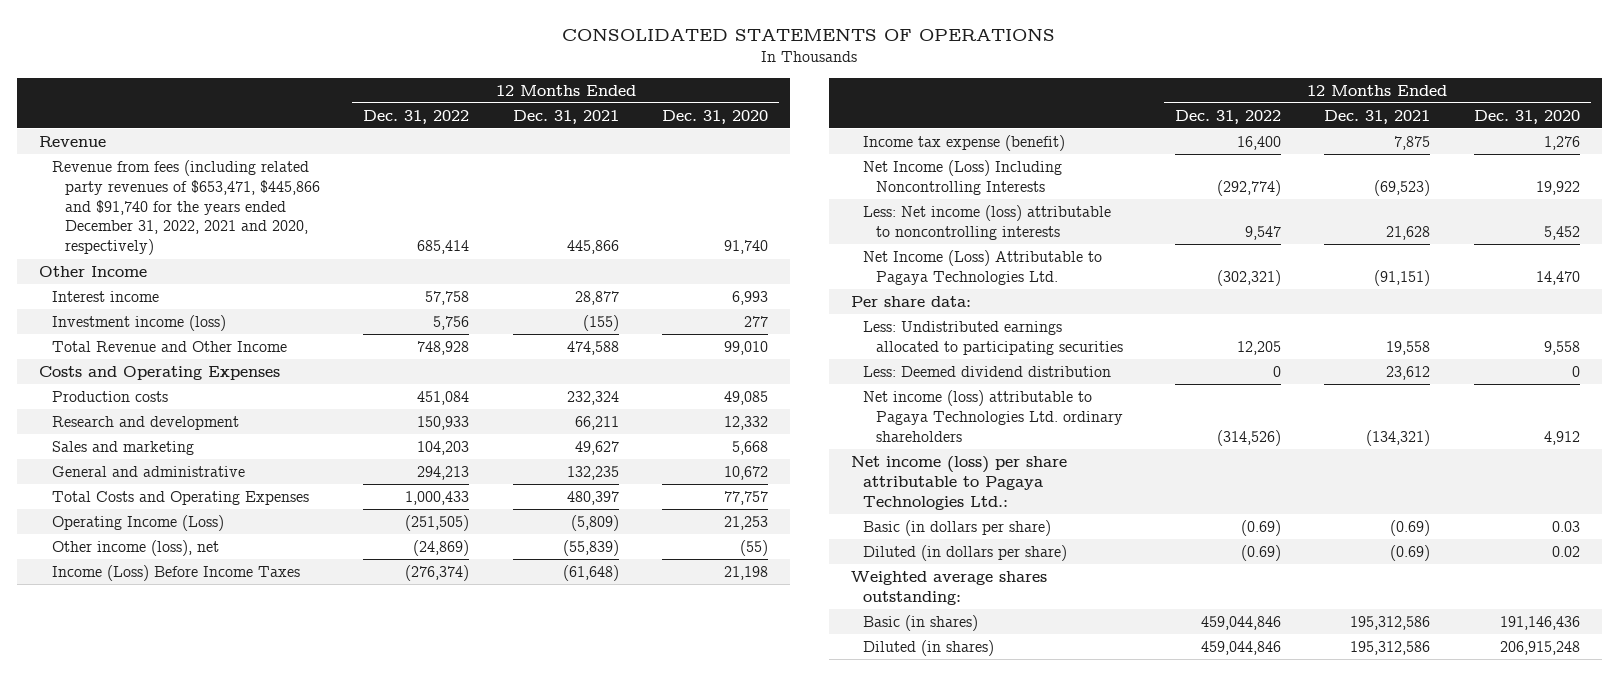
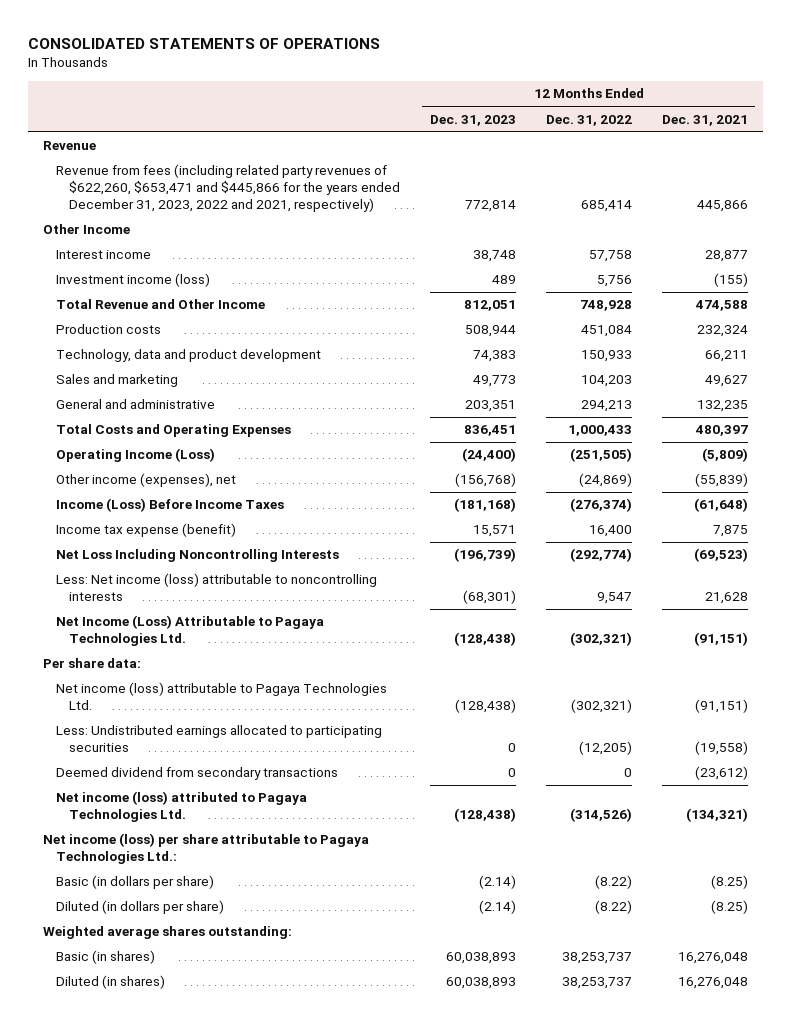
- | 12 Months Ended Dec. 31, 2022 | 12 Months Ended Dec. 31, 2021 | 12 Months Ended Dec. 31, 2020
+ | 12 Months Ended Dec. 31, 2023 | 12 Months Ended Dec. 31, 2022 | 12 Months Ended Dec. 31, 2021
- Revenue from fees (including related party revenues of $653,471, $445,866 and $91,740 for the years ended December 31, 2022, 2021 and 2020, respectively) | 685,414 | 445,866 | 91,740
+ Revenue from fees (including related party revenues of $622,260, $653,471 and $445,866 for the years ended December 31, 2023, 2022 and 2021, respectively) | 772,814 | 685,414 | 445,866
- Costs and Operating Expenses
- Research and development | 150,933 | 66,211 | 12,332
+ Technology, data and product development | 74,383 | 150,933 | 66,211
- Other income (loss), net | (24,869) | (55,839) | (55)
+ Other income (expenses), net | (156,768) | (24,869) | (55,839)
- Net Income (Loss) Including Noncontrolling Interests | (292,774) | (69,523) | 19,922
+ Net Loss Including Noncontrolling Interests | (196,739) | (292,774) | (69,523)
- Less: Undistributed earnings allocated to participating securities | 12,205 | 19,558 | 9,558
- Less: Deemed dividend distribution | 0 | 23,612 | 0
- Net income (loss) attributable to Pagaya Technologies Ltd. ordinary shareholders | (314,526) | (134,321) | 4,912
+ Net income (loss) attributable to Pagaya Technologies Ltd. | (128,438) | (302,321) | (91,151)
+ Less: Undistributed earnings allocated to participating securities | 0 | (12,205) | (19,558)
+ Deemed dividend from secondary transactions | 0 | 0 | (23,612)
+ Net income (loss) attributed to Pagaya Technologies Ltd. | (128,438) | (314,526) | (134,321)
- Basic (in dollars per share) | (0.69) | (0.69) | 0.03
- Diluted (in dollars per share) | (0.69) | (0.69) | 0.02
+ Basic (in dollars per share) | (2.14) | (8.22) | (8.25)
+ Diluted (in dollars per share) | (2.14) | (8.22) | (8.25)
- Basic (in shares) | 459,044,846 | 195,312,586 | 191,146,436
- Diluted (in shares) | 459,044,846 | 195,312,586 | 206,915,248
+ Basic (in shares) | 60,038,893 | 38,253,737 | 16,276,048
+ Diluted (in shares) | 60,038,893 | 38,253,737 | 16,276,048

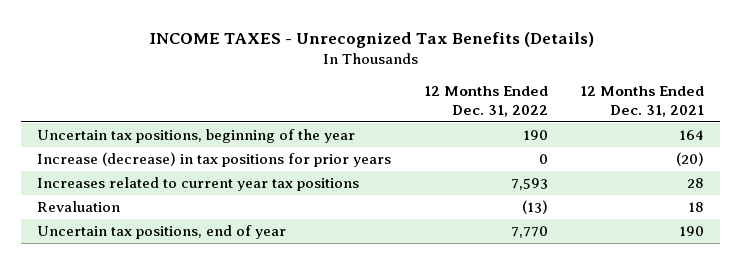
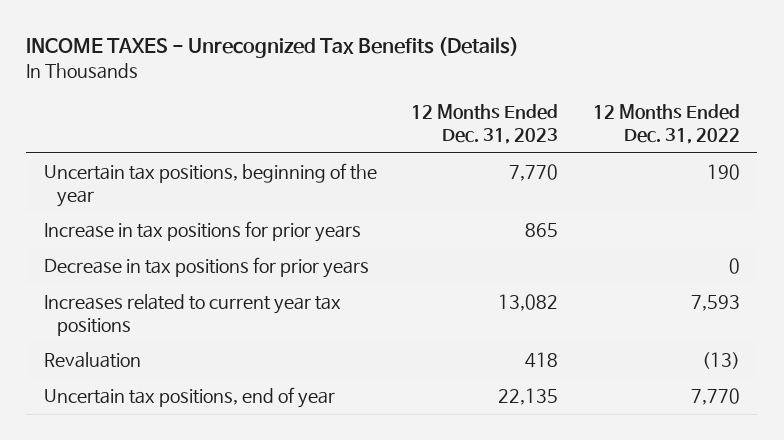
- | 12 Months Ended Dec. 31, 2022 | 12 Months Ended Dec. 31, 2021
+ | 12 Months Ended Dec. 31, 2023 | 12 Months Ended Dec. 31, 2022
- Increase (decrease) in tax positions for prior years | 0 | (20)
+ Increase in tax positions for prior years | 865 |
+ Decrease in tax positions for prior years | | 0

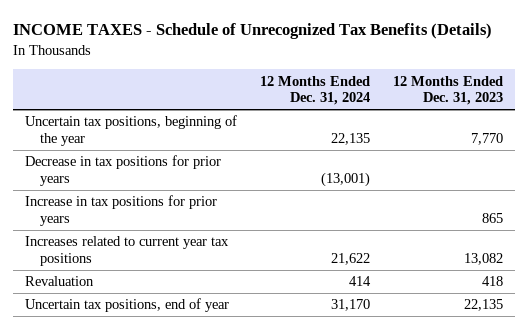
- INCOME TAXES - Unrecognized Tax Benefits (Details)
+ INCOME TAXES - Schedule of Unrecognized Tax Benefits (Details)
- | 12 Months Ended Dec. 31, 2023 | 12 Months Ended Dec. 31, 2022
+ | 12 Months Ended Dec. 31, 2024 | 12 Months Ended Dec. 31, 2023
moved down: Increase in tax positions for prior years | | 865

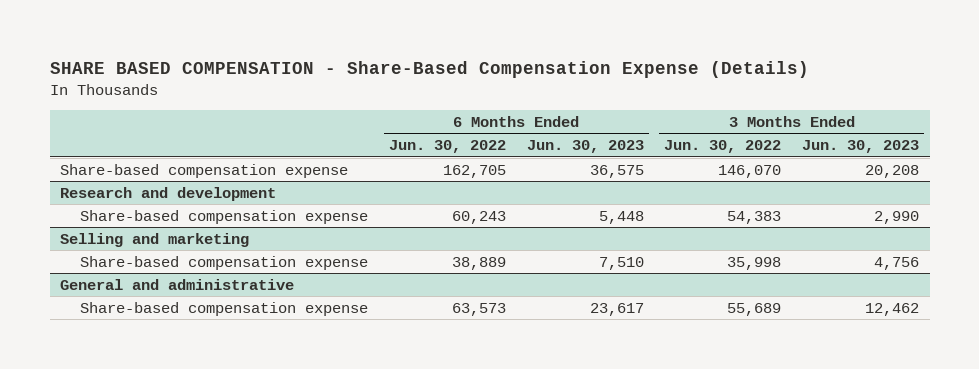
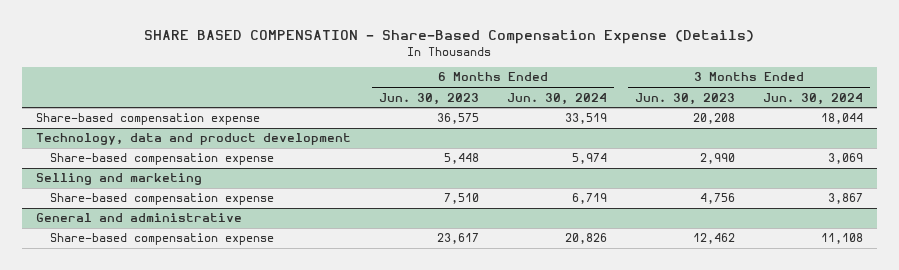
- | 6 Months Ended Jun. 30, 2022 | 6 Months Ended Jun. 30, 2023 | 3 Months Ended Jun. 30, 2022 | 3 Months Ended Jun. 30, 2023
+ | 6 Months Ended Jun. 30, 2023 | 6 Months Ended Jun. 30, 2024 | 3 Months Ended Jun. 30, 2023 | 3 Months Ended Jun. 30, 2024
- Research and development
+ Technology, data and product development

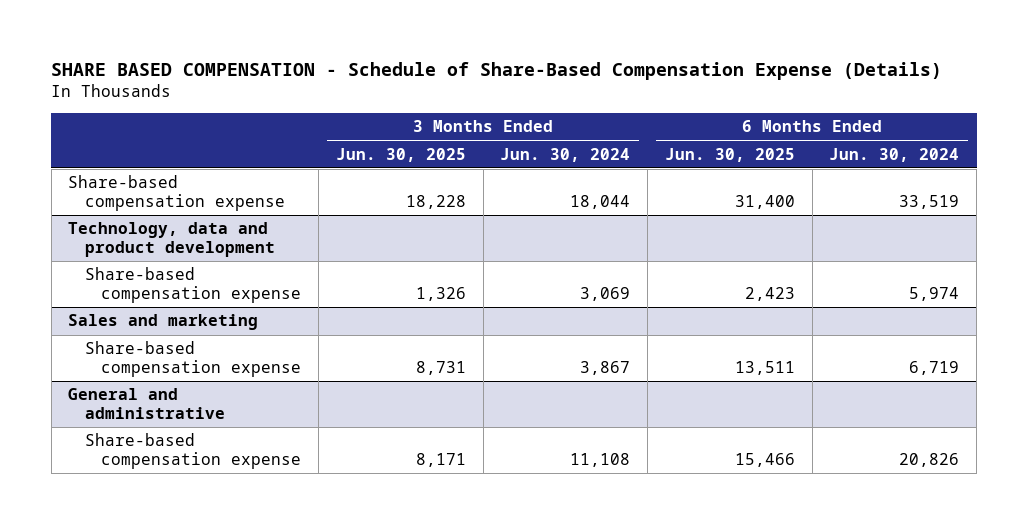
- SHARE BASED COMPENSATION - Share-Based Compensation Expense (Details)
+ SHARE BASED COMPENSATION - Schedule of Share-Based Compensation Expense (Details)
- | 6 Months Ended Jun. 30, 2023 | 6 Months Ended Jun. 30, 2024 | 3 Months Ended Jun. 30, 2023 | 3 Months Ended Jun. 30, 2024
+ | 3 Months Ended Jun. 30, 2025 | 3 Months Ended Jun. 30, 2024 | 6 Months Ended Jun. 30, 2025 | 6 Months Ended Jun. 30, 2024
- Selling and marketing
+ Sales and marketing

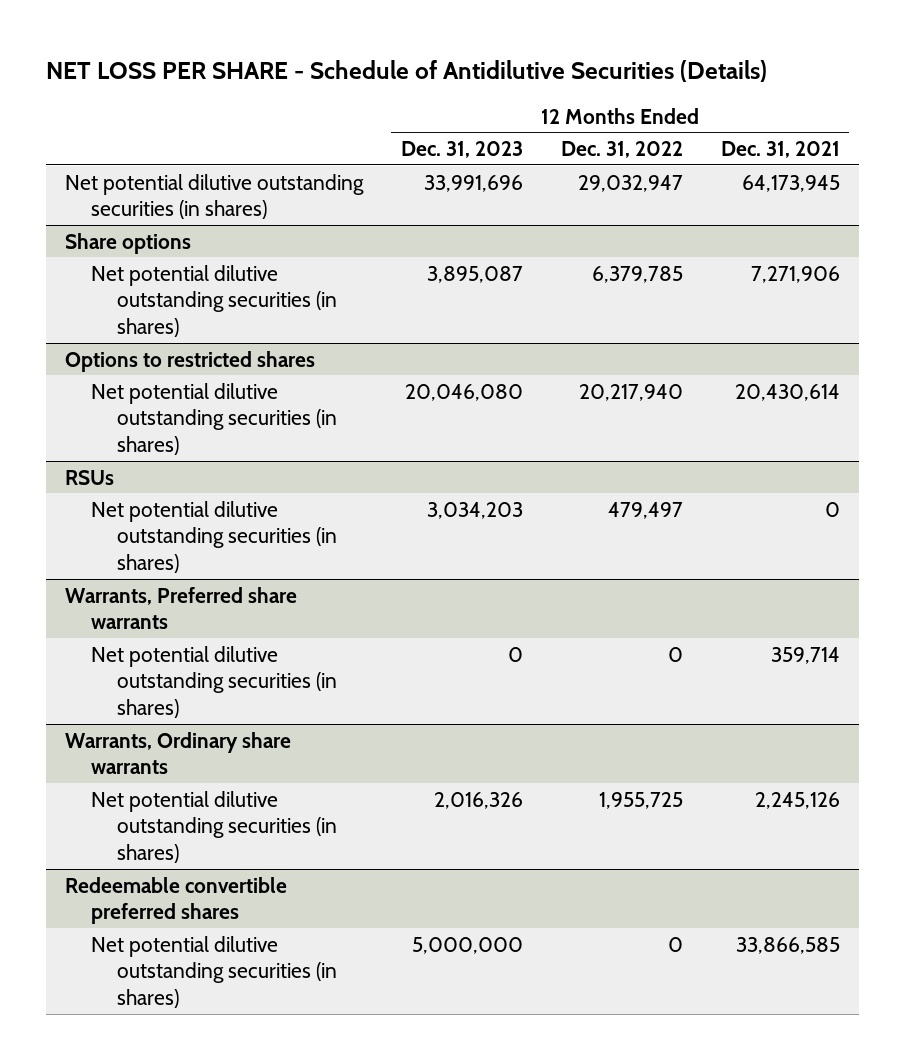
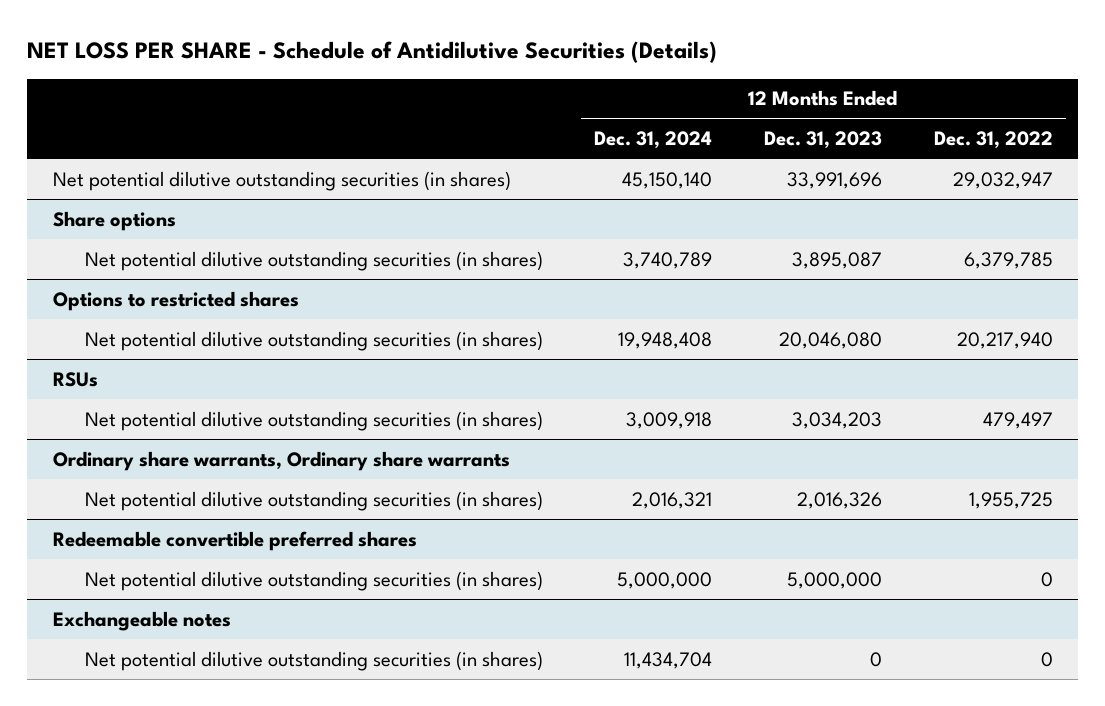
- | 12 Months Ended Dec. 31, 2023 | 12 Months Ended Dec. 31, 2022 | 12 Months Ended Dec. 31, 2021
+ | 12 Months Ended Dec. 31, 2024 | 12 Months Ended Dec. 31, 2023 | 12 Months Ended Dec. 31, 2022
- Warrants, Preferred share warrants
- Net potential dilutive outstanding securities (in shares) | 0 | 0 | 359,714
- Warrants, Ordinary share warrants
+ Ordinary share warrants, Ordinary share warrants
+ Exchangeable notes
+ Net potential dilutive outstanding securities (in shares) | 11,434,704 | 0 | 0

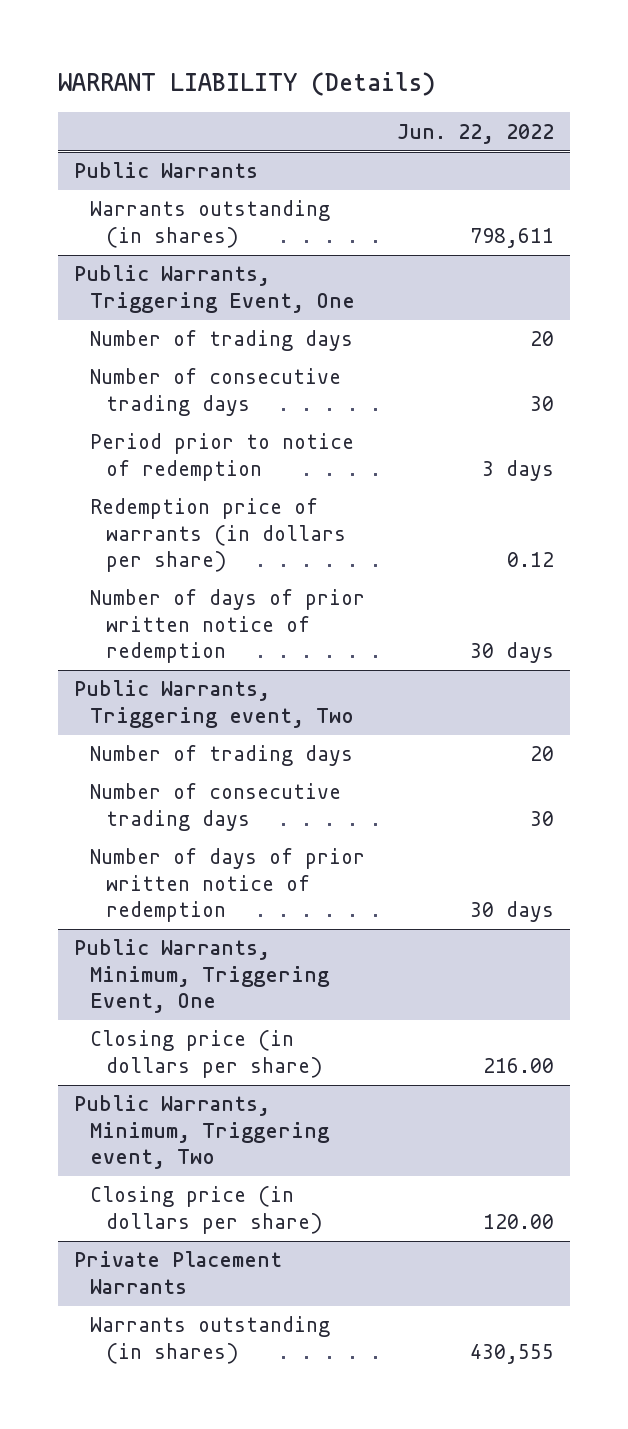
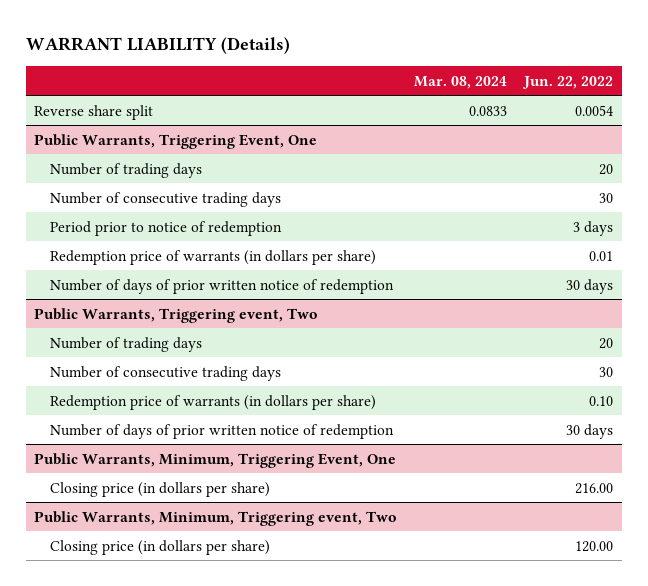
- | Jun. 22, 2022
+ | Mar. 08, 2024 | Jun. 22, 2022
- Public Warrants
- Warrants outstanding (in shares) | 798,611
+ Reverse share split | 0.0833 | 0.0054
@ Public Warrants, Triggering Event, One
- Redemption price of warrants (in dollars per share) | 0.12
+ Redemption price of warrants (in dollars per share) | | 0.01
@ Public Warrants, Triggering event, Two
+ Redemption price of warrants (in dollars per share) | | 0.10
- Private Placement Warrants
- Warrants outstanding (in shares) | 430,555

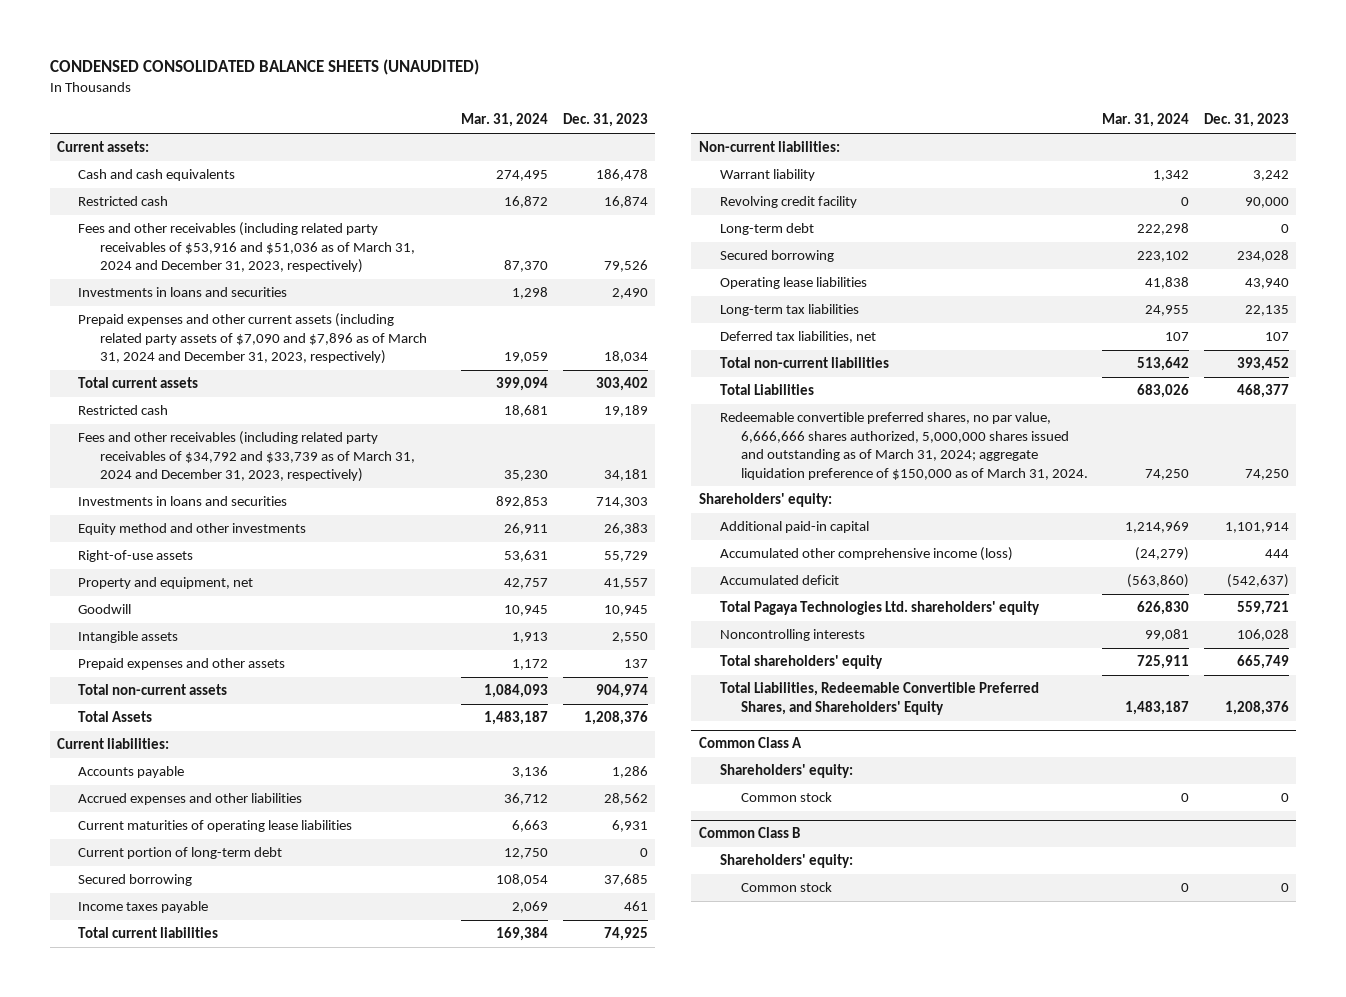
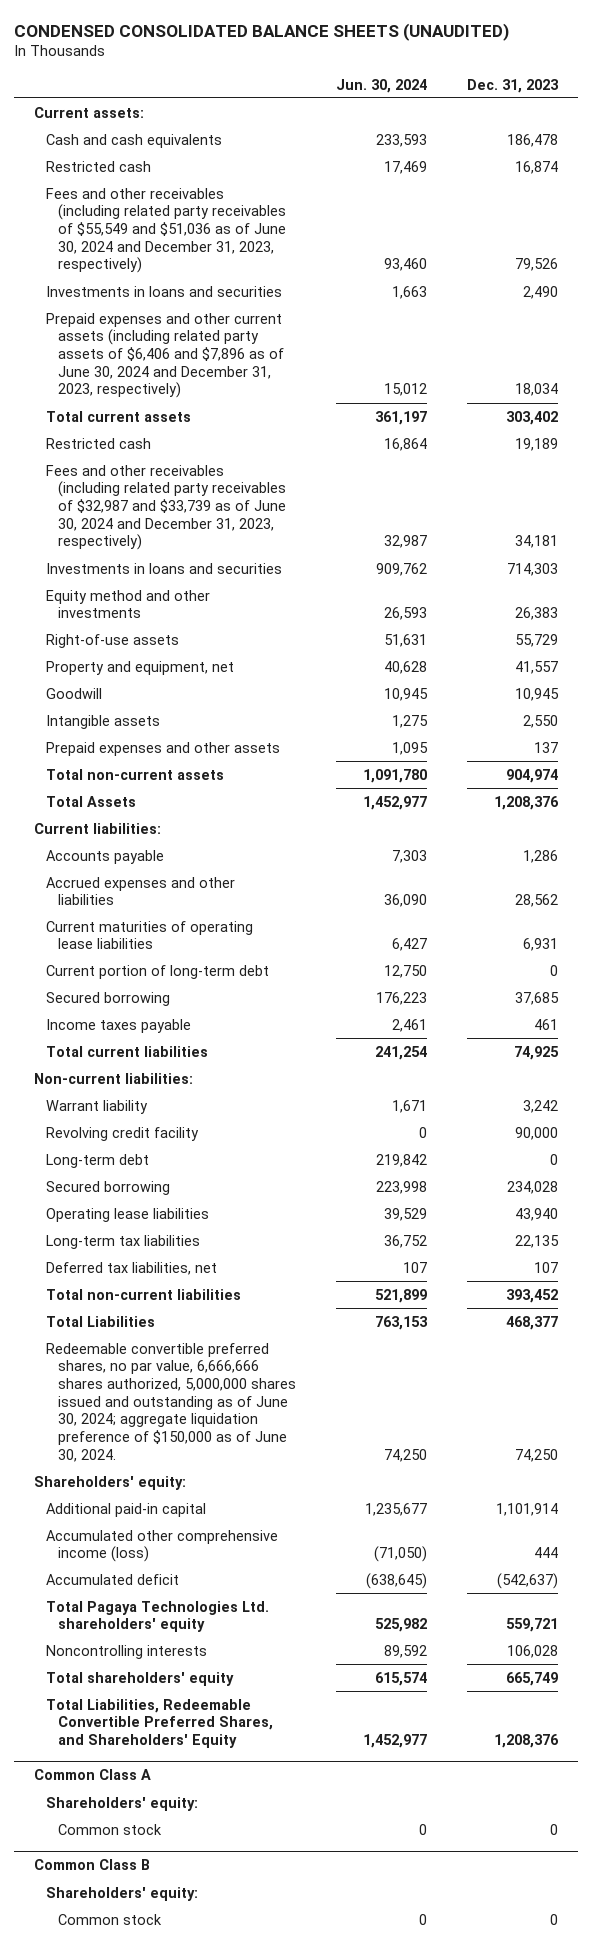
- | Mar. 31, 2024 | Dec. 31, 2023
+ | Jun. 30, 2024 | Dec. 31, 2023
- Fees and other receivables (including related party receivables of $53,916 and $51,036 as of March 31, 2024 and December 31, 2023, respectively) | 87,370 | 79,526
+ Fees and other receivables (including related party receivables of $55,549 and $51,036 as of June 30, 2024 and December 31, 2023, respectively) | 93,460 | 79,526
- Prepaid expenses and other current assets (including related party assets of $7,090 and $7,896 as of March 31, 2024 and December 31, 2023, respectively) | 19,059 | 18,034
+ Prepaid expenses and other current assets (including related party assets of $6,406 and $7,896 as of June 30, 2024 and December 31, 2023, respectively) | 15,012 | 18,034
- Fees and other receivables (including related party receivables of $34,792 and $33,739 as of March 31, 2024 and December 31, 2023, respectively) | 35,230 | 34,181
+ Fees and other receivables (including related party receivables of $32,987 and $33,739 as of June 30, 2024 and December 31, 2023, respectively) | 32,987 | 34,181
- Redeemable convertible preferred shares, no par value, 6,666,666 shares authorized, 5,000,000 shares issued and outstanding as of March 31, 2024; aggregate liquidation preference of $150,000 as of March 31, 2024. | 74,250 | 74,250
+ Redeemable convertible preferred shares, no par value, 6,666,666 shares authorized, 5,000,000 shares issued and outstanding as of June 30, 2024; aggregate liquidation preference of $150,000 as of June 30, 2024. | 74,250 | 74,250

